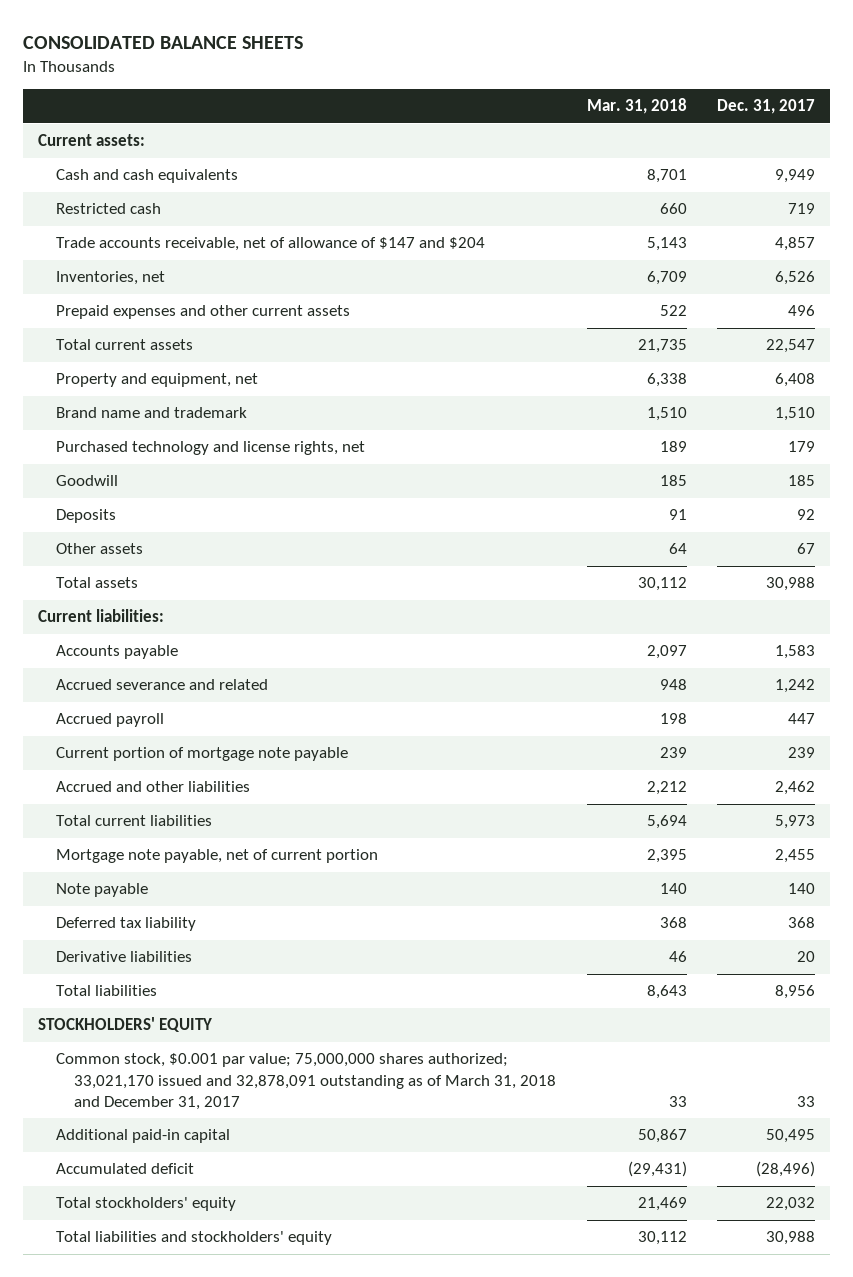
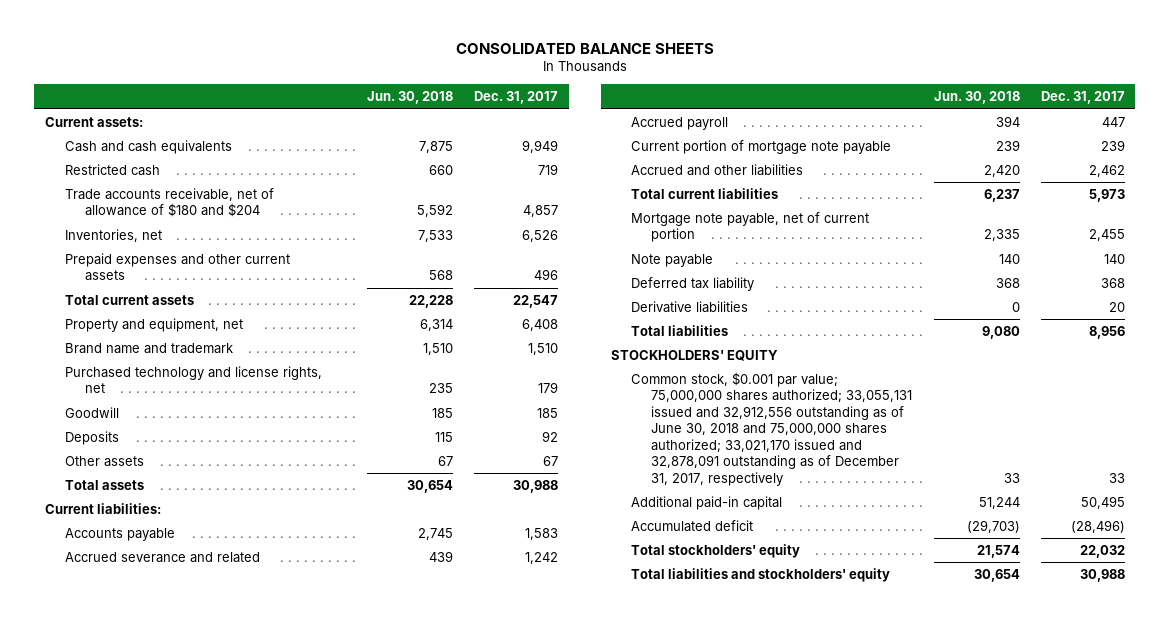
- | Mar. 31, 2018 | Dec. 31, 2017
+ | Jun. 30, 2018 | Dec. 31, 2017
- Trade accounts receivable, net of allowance of $147 and $204 | 5,143 | 4,857
+ Trade accounts receivable, net of allowance of $180 and $204 | 5,592 | 4,857
- Common stock, $0.001 par value; 75,000,000 shares authorized; 33,021,170 issued and 32,878,091 outstanding as of March 31, 2018 and December 31, 2017 | 33 | 33
+ Common stock, $0.001 par value; 75,000,000 shares authorized; 33,055,131 issued and 32,912,556 outstanding as of June 30, 2018 and 75,000,000 shares authorized; 33,021,170 issued and 32,878,091 outstanding as of December 31, 2017, respectively | 33 | 33

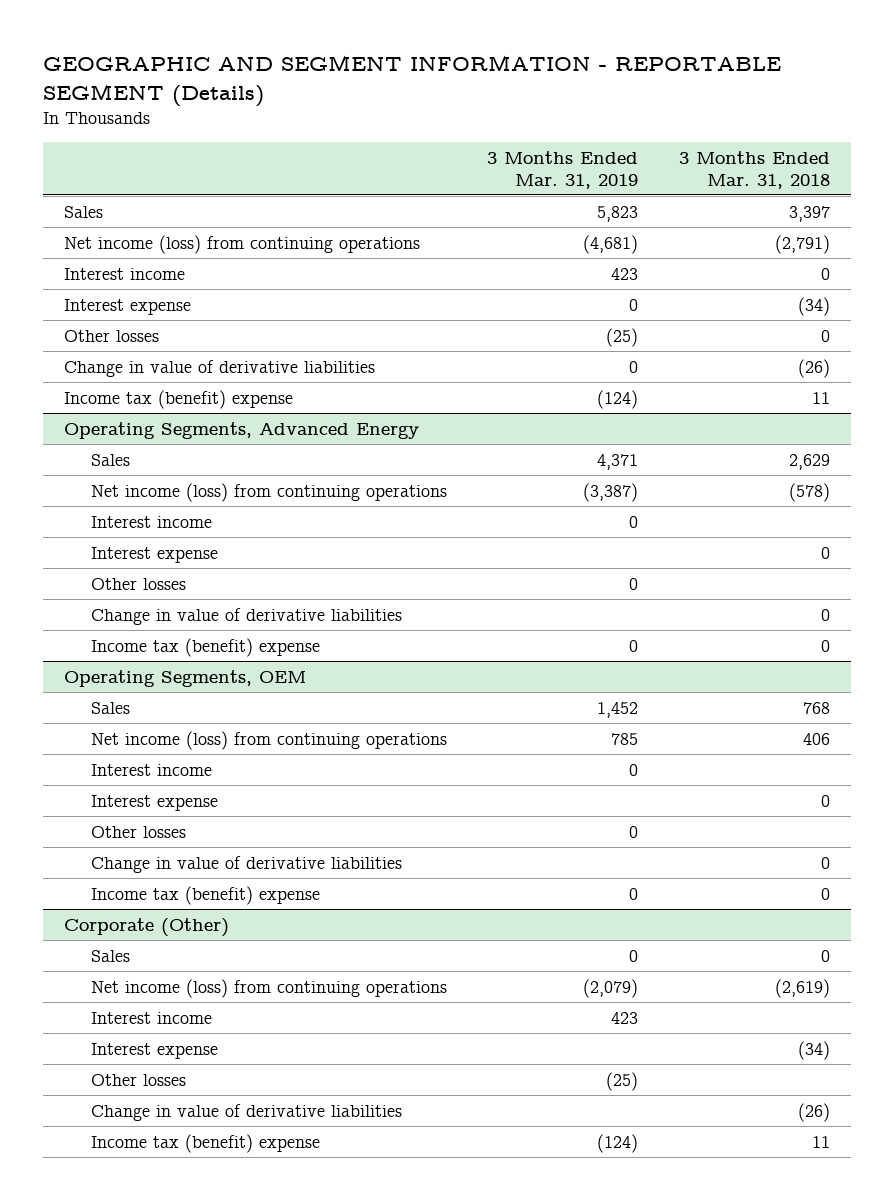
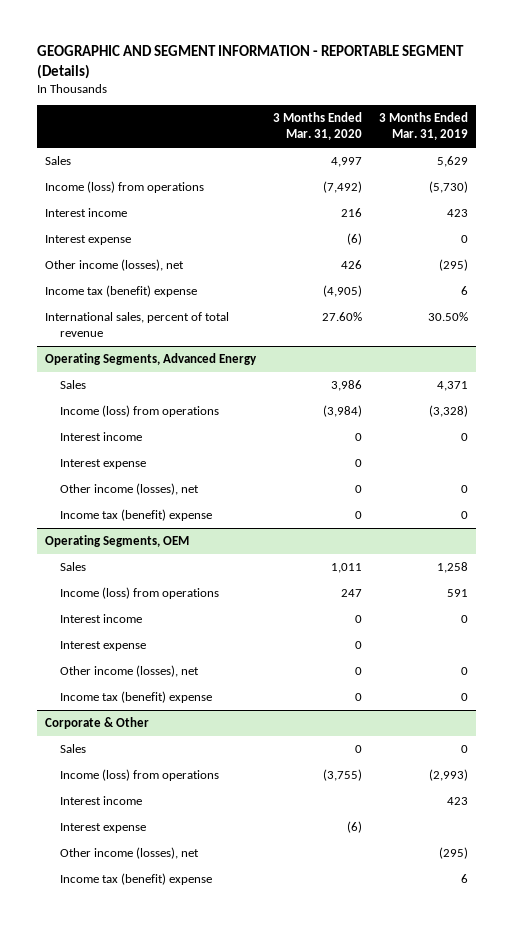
- | 3 Months Ended Mar. 31, 2019 | 3 Months Ended Mar. 31, 2018
+ | 3 Months Ended Mar. 31, 2020 | 3 Months Ended Mar. 31, 2019
- Sales | 5,823 | 3,397
- Net income (loss) from continuing operations | (4,681) | (2,791)
+ Sales | 4,997 | 5,629
+ Income (loss) from operations | (7,492) | (5,730)
- Other losses | (25) | 0
- Change in value of derivative liabilities | 0 | (26)
- Income tax (benefit) expense | (124) | 11
+ Other income (losses), net | 426 | (295)
+ Income tax (benefit) expense | (4,905) | 6
+ International sales, percent of total revenue | 27.60% | 30.50%
@ Operating Segments, Advanced Energy
- Net income (loss) from continuing operations | (3,387) | (578)
+ Income (loss) from operations | (3,984) | (3,328)
- Other losses | 0 |
- Change in value of derivative liabilities | | 0
+ Other income (losses), net | 0 | 0
@ Operating Segments, OEM
- Sales | 1,452 | 768
- Net income (loss) from continuing operations | 785 | 406
+ Sales | 1,011 | 1,258
+ Income (loss) from operations | 247 | 591
- Other losses | 0 |
- Change in value of derivative liabilities | | 0
+ Other income (losses), net | 0 | 0
- Corporate (Other)
+ Corporate & Other
- Net income (loss) from continuing operations | (2,079) | (2,619)
+ Income (loss) from operations | (3,755) | (2,993)
- Other losses | (25) |
- Change in value of derivative liabilities | | (26)
- Income tax (benefit) expense | (124) | 11
+ Other income (losses), net | | (295)
+ Income tax (benefit) expense | | 6

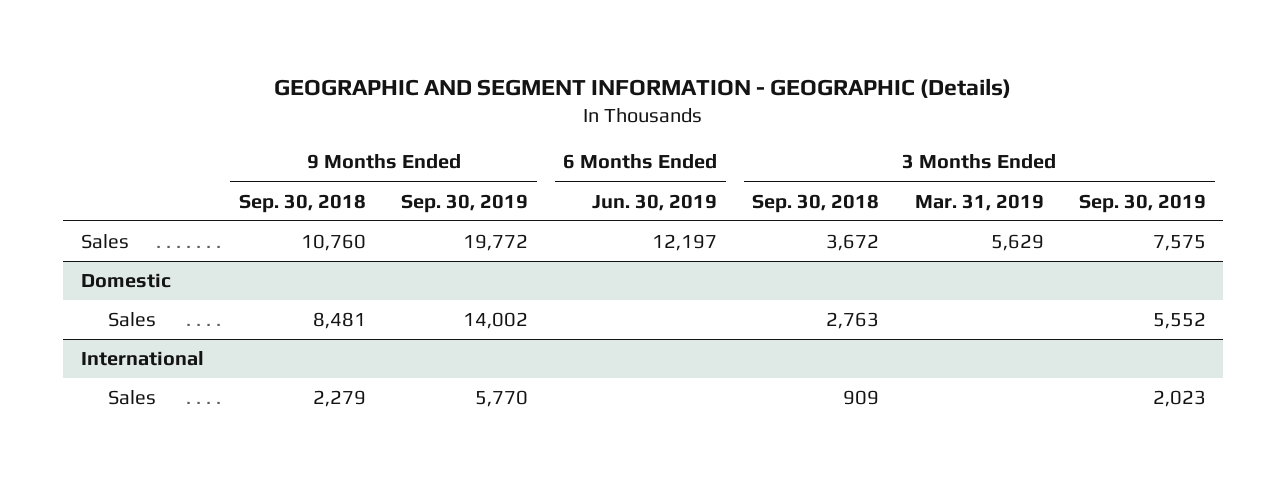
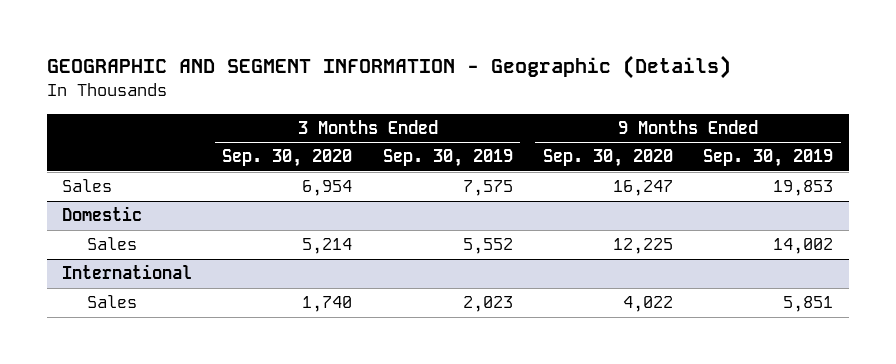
- GEOGRAPHIC AND SEGMENT INFORMATION - GEOGRAPHIC (Details)
+ GEOGRAPHIC AND SEGMENT INFORMATION - Geographic (Details)
- | 9 Months Ended Sep. 30, 2018 | 9 Months Ended Sep. 30, 2019 | 6 Months Ended Jun. 30, 2019 | 3 Months Ended Sep. 30, 2018 | 3 Months Ended Mar. 31, 2019 | 3 Months Ended Sep. 30, 2019
+ | 3 Months Ended Sep. 30, 2020 | 3 Months Ended Sep. 30, 2019 | 9 Months Ended Sep. 30, 2020 | 9 Months Ended Sep. 30, 2019
- Sales | 10,760 | 19,772 | 12,197 | 3,672 | 5,629 | 7,575
+ Sales | 6,954 | 7,575 | 16,247 | 19,853
@ International
- Sales | 2,279 | 5,770 | | 909 | | 2,023
+ Sales | 1,740 | 2,023 | 4,022 | 5,851

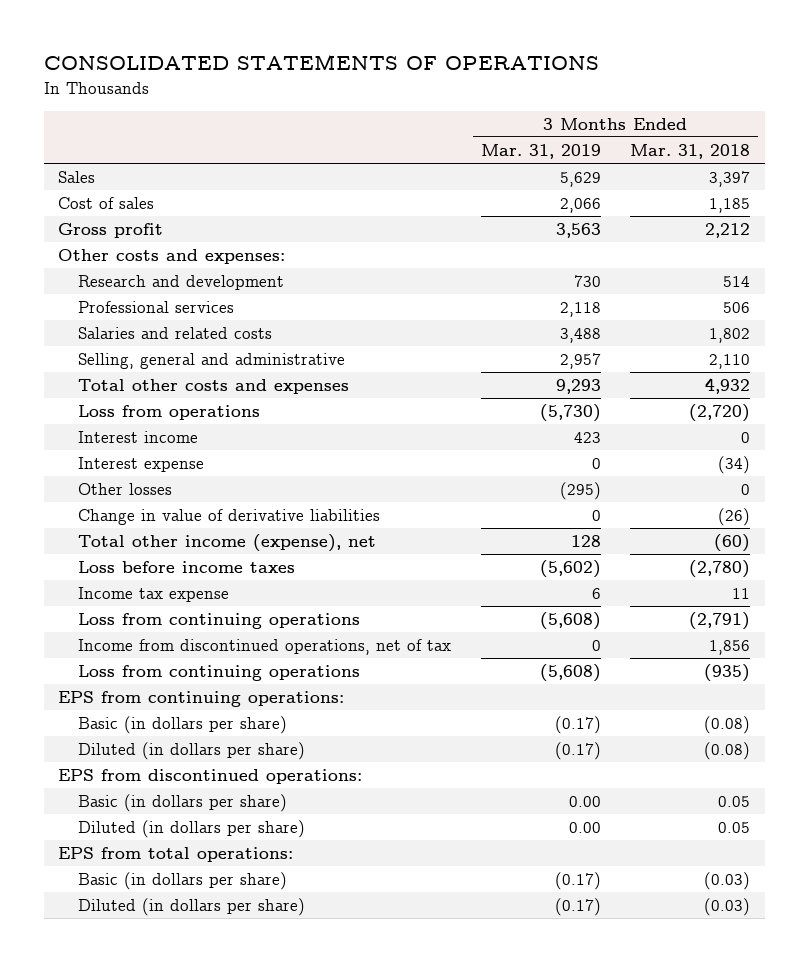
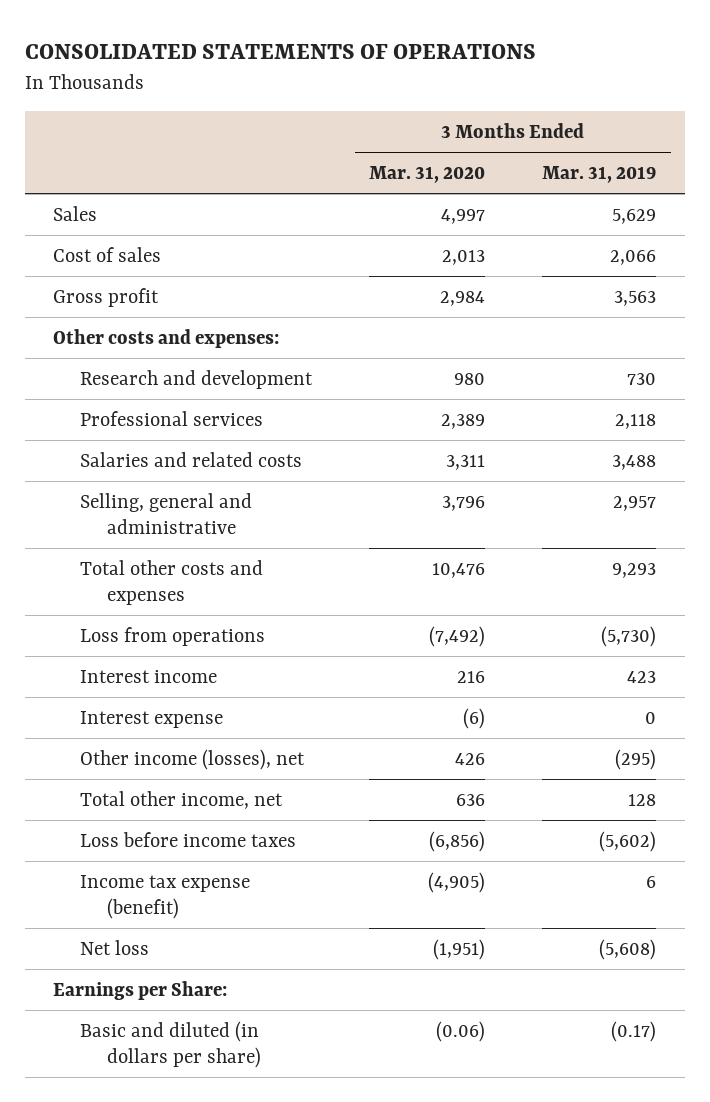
- | 3 Months Ended Mar. 31, 2019 | 3 Months Ended Mar. 31, 2018
+ | 3 Months Ended Mar. 31, 2020 | 3 Months Ended Mar. 31, 2019
- Other losses | (295) | 0
- Change in value of derivative liabilities | 0 | (26)
- Total other income (expense), net | 128 | (60)
+ Other income (losses), net | 426 | (295)
+ Total other income, net | 636 | 128
- Income tax expense | 6 | 11
- Loss from continuing operations | (5,608) | (2,791)
- Income from discontinued operations, net of tax | 0 | 1,856
- Loss from continuing operations | (5,608) | (935)
- EPS from continuing operations:
- Basic (in dollars per share) | (0.17) | (0.08)
- Diluted (in dollars per share) | (0.17) | (0.08)
- EPS from discontinued operations:
- Basic (in dollars per share) | 0.00 | 0.05
- Diluted (in dollars per share) | 0.00 | 0.05
- EPS from total operations:
- Basic (in dollars per share) | (0.17) | (0.03)
- Diluted (in dollars per share) | (0.17) | (0.03)
+ Income tax expense (benefit) | (4,905) | 6
+ Net loss | (1,951) | (5,608)
+ Earnings per Share:
+ Basic and diluted (in dollars per share) | (0.06) | (0.17)

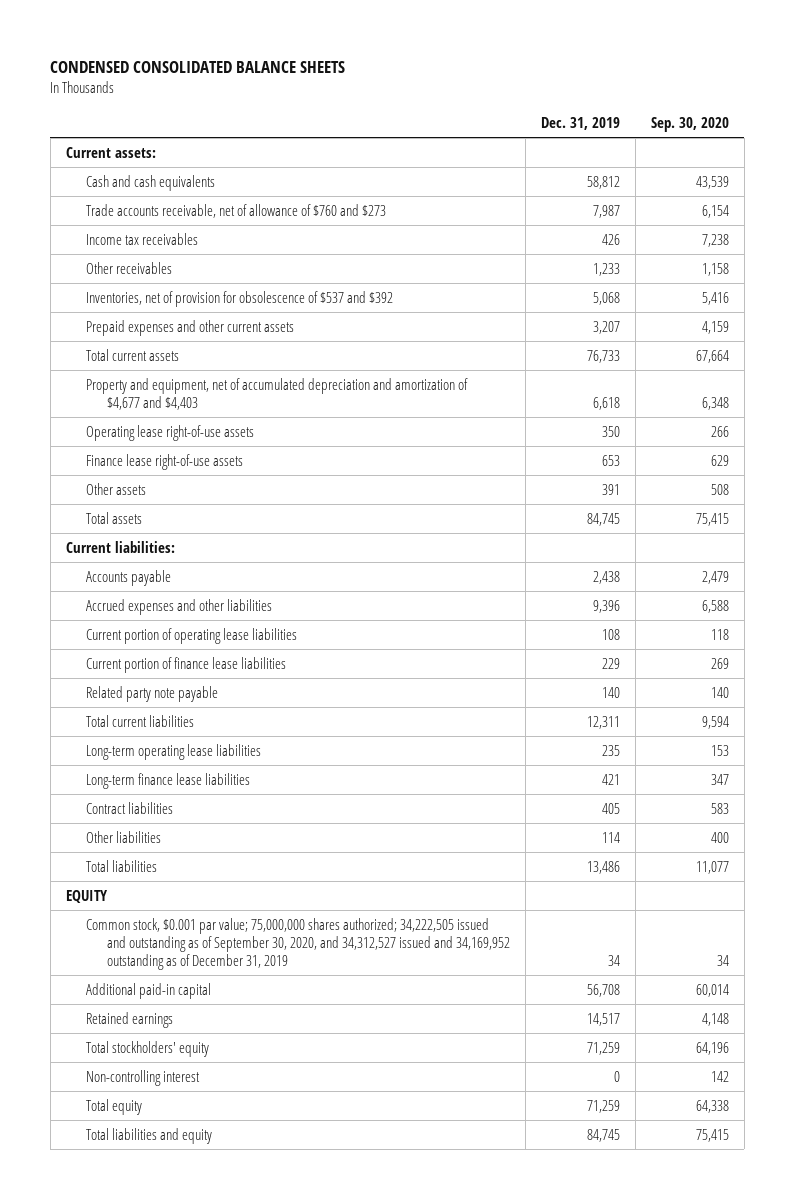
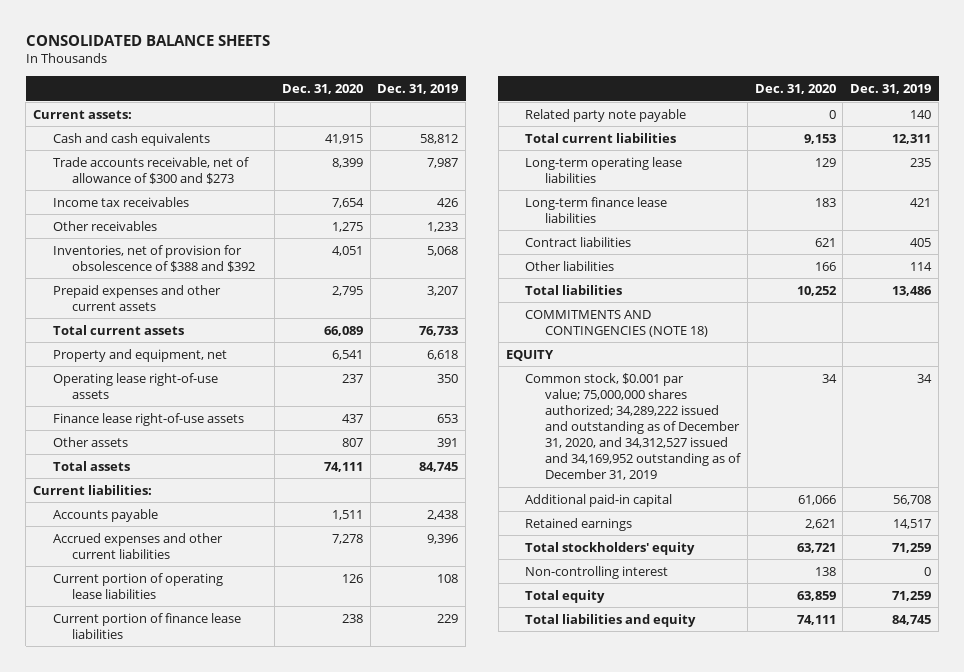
- CONDENSED CONSOLIDATED BALANCE SHEETS
+ CONSOLIDATED BALANCE SHEETS
- | Dec. 31, 2019 | Sep. 30, 2020
+ | Dec. 31, 2020 | Dec. 31, 2019
- Trade accounts receivable, net of allowance of $760 and $273 | 7,987 | 6,154
+ Trade accounts receivable, net of allowance of $300 and $273 | 8,399 | 7,987
- Inventories, net of provision for obsolescence of $537 and $392 | 5,068 | 5,416
+ Inventories, net of provision for obsolescence of $388 and $392 | 4,051 | 5,068
- Property and equipment, net of accumulated depreciation and amortization of $4,677 and $4,403 | 6,618 | 6,348
+ Property and equipment, net | 6,541 | 6,618
- Accrued expenses and other liabilities | 9,396 | 6,588
+ Accrued expenses and other current liabilities | 7,278 | 9,396
+ COMMITMENTS AND CONTINGENCIES (NOTE 18)
- Common stock, $0.001 par value; 75,000,000 shares authorized; 34,222,505 issued and outstanding as of September 30, 2020, and 34,312,527 issued and 34,169,952 outstanding as of December 31, 2019 | 34 | 34
+ Common stock, $0.001 par value; 75,000,000 shares authorized; 34,289,222 issued and outstanding as of December 31, 2020, and 34,312,527 issued and 34,169,952 outstanding as of December 31, 2019 | 34 | 34

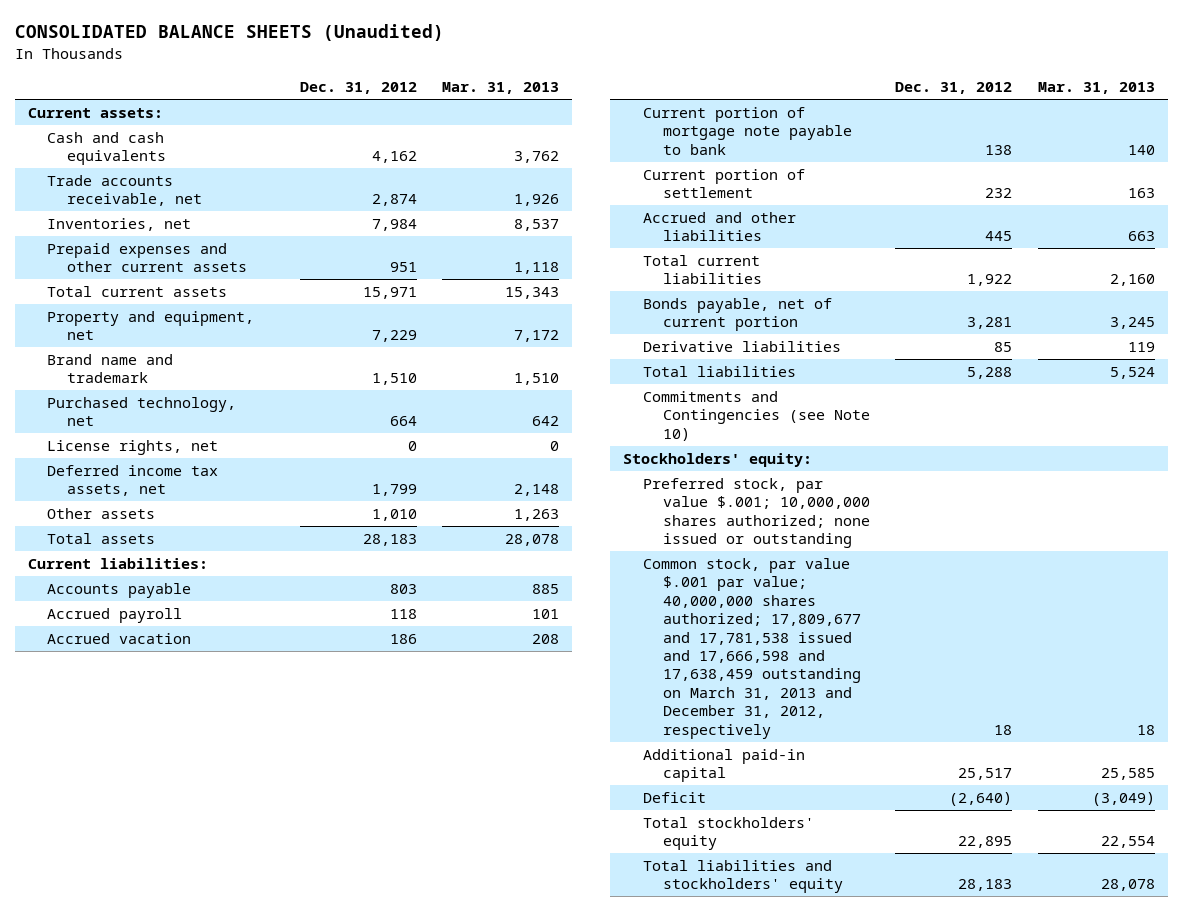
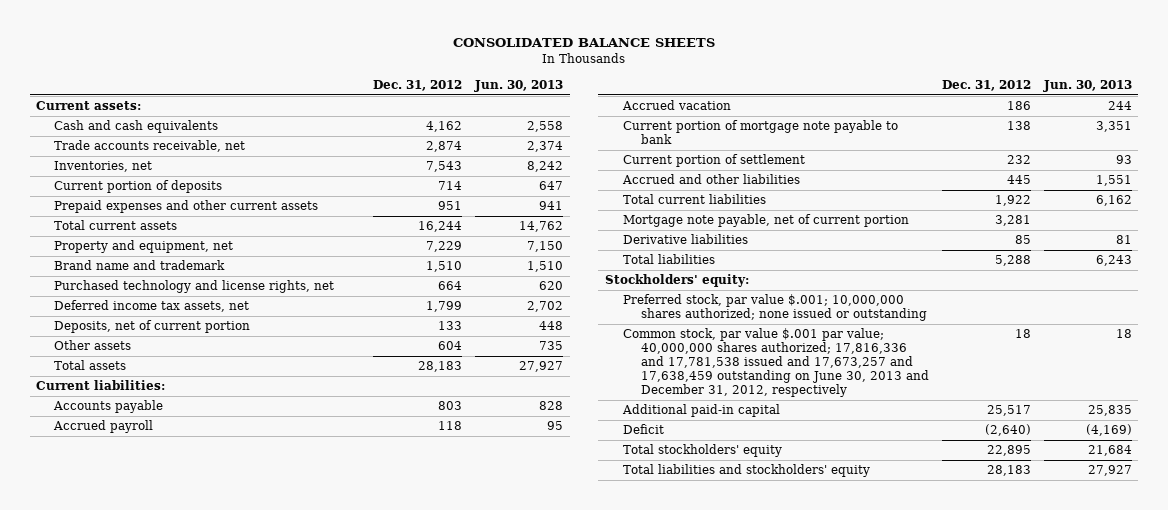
- CONSOLIDATED BALANCE SHEETS (Unaudited)
+ CONSOLIDATED BALANCE SHEETS
- | Dec. 31, 2012 | Mar. 31, 2013
+ | Dec. 31, 2012 | Jun. 30, 2013
- Inventories, net | 7,984 | 8,537
+ Inventories, net | 7,543 | 8,242
+ Current portion of deposits | 714 | 647
- Total current assets | 15,971 | 15,343
+ Total current assets | 16,244 | 14,762
- Purchased technology, net | 664 | 642
- License rights, net | 0 | 0
+ Purchased technology and license rights, net | 664 | 620
- Other assets | 1,010 | 1,263
+ Deposits, net of current portion | 133 | 448
+ Other assets | 604 | 735
- Bonds payable, net of current portion | 3,281 | 3,245
+ Mortgage note payable, net of current portion | 3,281 |
- Commitments and Contingencies (see Note 10)
- Common stock, par value $.001 par value; 40,000,000 shares authorized; 17,809,677 and 17,781,538 issued and 17,666,598 and 17,638,459 outstanding on March 31, 2013 and December 31, 2012, respectively | 18 | 18
+ Common stock, par value $.001 par value; 40,000,000 shares authorized; 17,816,336 and 17,781,538 issued and 17,673,257 and 17,638,459 outstanding on June 30, 2013 and December 31, 2012, respectively | 18 | 18

